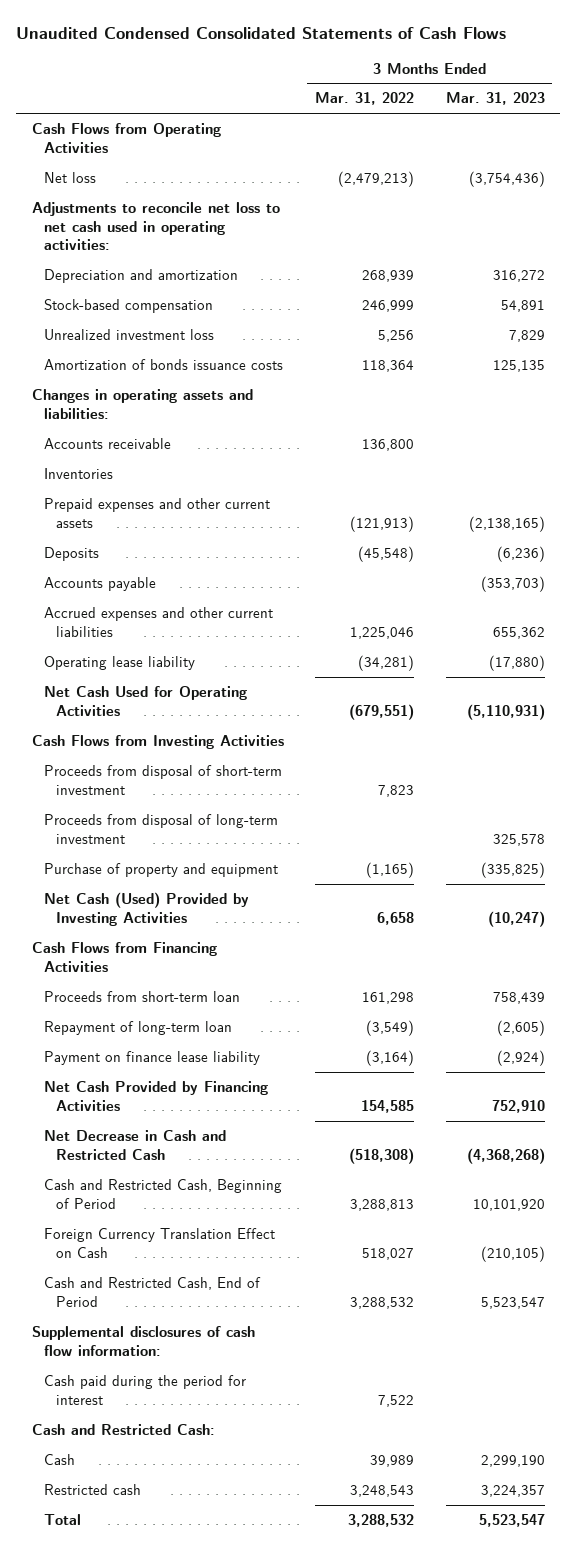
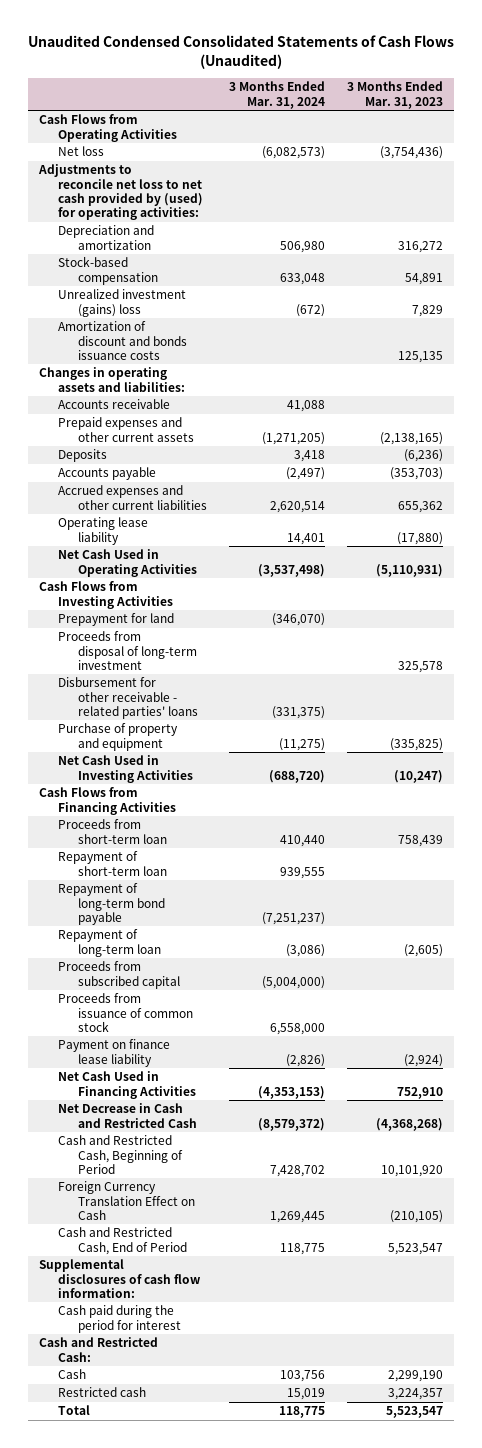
- Unaudited Condensed Consolidated Statements of Cash Flows
+ Unaudited Condensed Consolidated Statements of Cash Flows (Unaudited)
- | 3 Months Ended Mar. 31, 2022 | 3 Months Ended Mar. 31, 2023
+ | 3 Months Ended Mar. 31, 2024 | 3 Months Ended Mar. 31, 2023
- Adjustments to reconcile net loss to net cash used in operating activities:
+ Adjustments to reconcile net loss to net cash provided by (used) for operating activities:
- Unrealized investment loss | 5,256 | 7,829
- Amortization of bonds issuance costs | 118,364 | 125,135
+ Unrealized investment (gains) loss | (672) | 7,829
+ Amortization of discount and bonds issuance costs | | 125,135
- Inventories
- Net Cash Used for Operating Activities | (679,551) | (5,110,931)
+ Net Cash Used in Operating Activities | (3,537,498) | (5,110,931)
- Proceeds from disposal of short-term investment | 7,823 |
+ Prepayment for land | (346,070) |
+ Disbursement for other receivable - related parties' loans | (331,375) |
- Net Cash (Used) Provided by Investing Activities | 6,658 | (10,247)
+ Net Cash Used in Investing Activities | (688,720) | (10,247)
+ Repayment of short-term loan | 939,555 |
+ Repayment of long-term bond payable | (7,251,237) |
+ Proceeds from subscribed capital | (5,004,000) |
+ Proceeds from issuance of common stock | 6,558,000 |
- Net Cash Provided by Financing Activities | 154,585 | 752,910
+ Net Cash Used in Financing Activities | (4,353,153) | 752,910

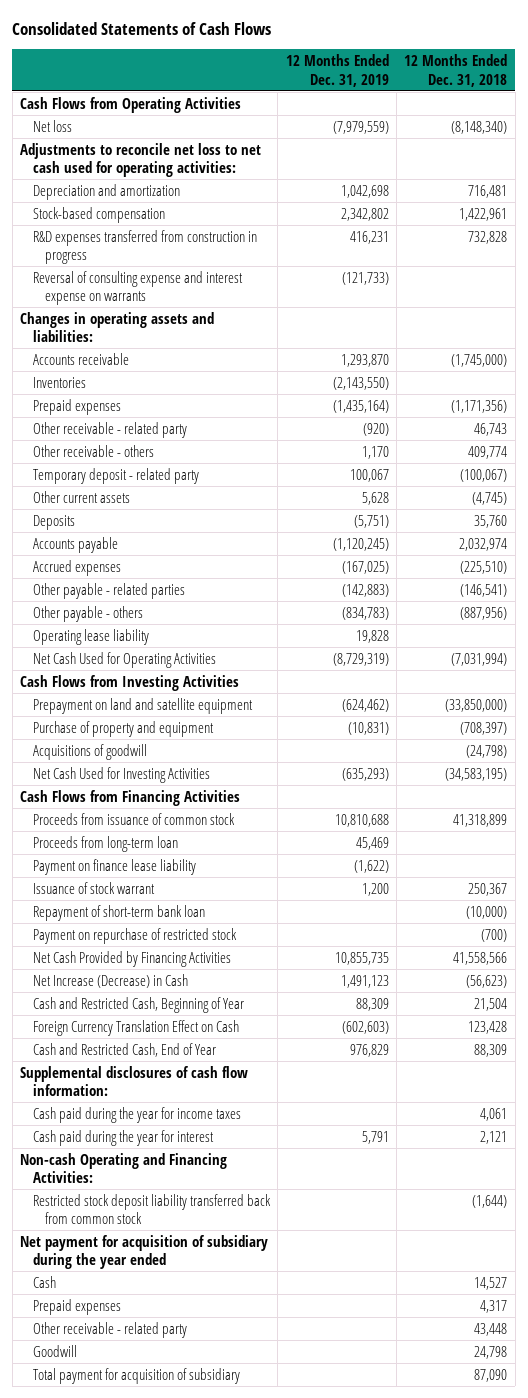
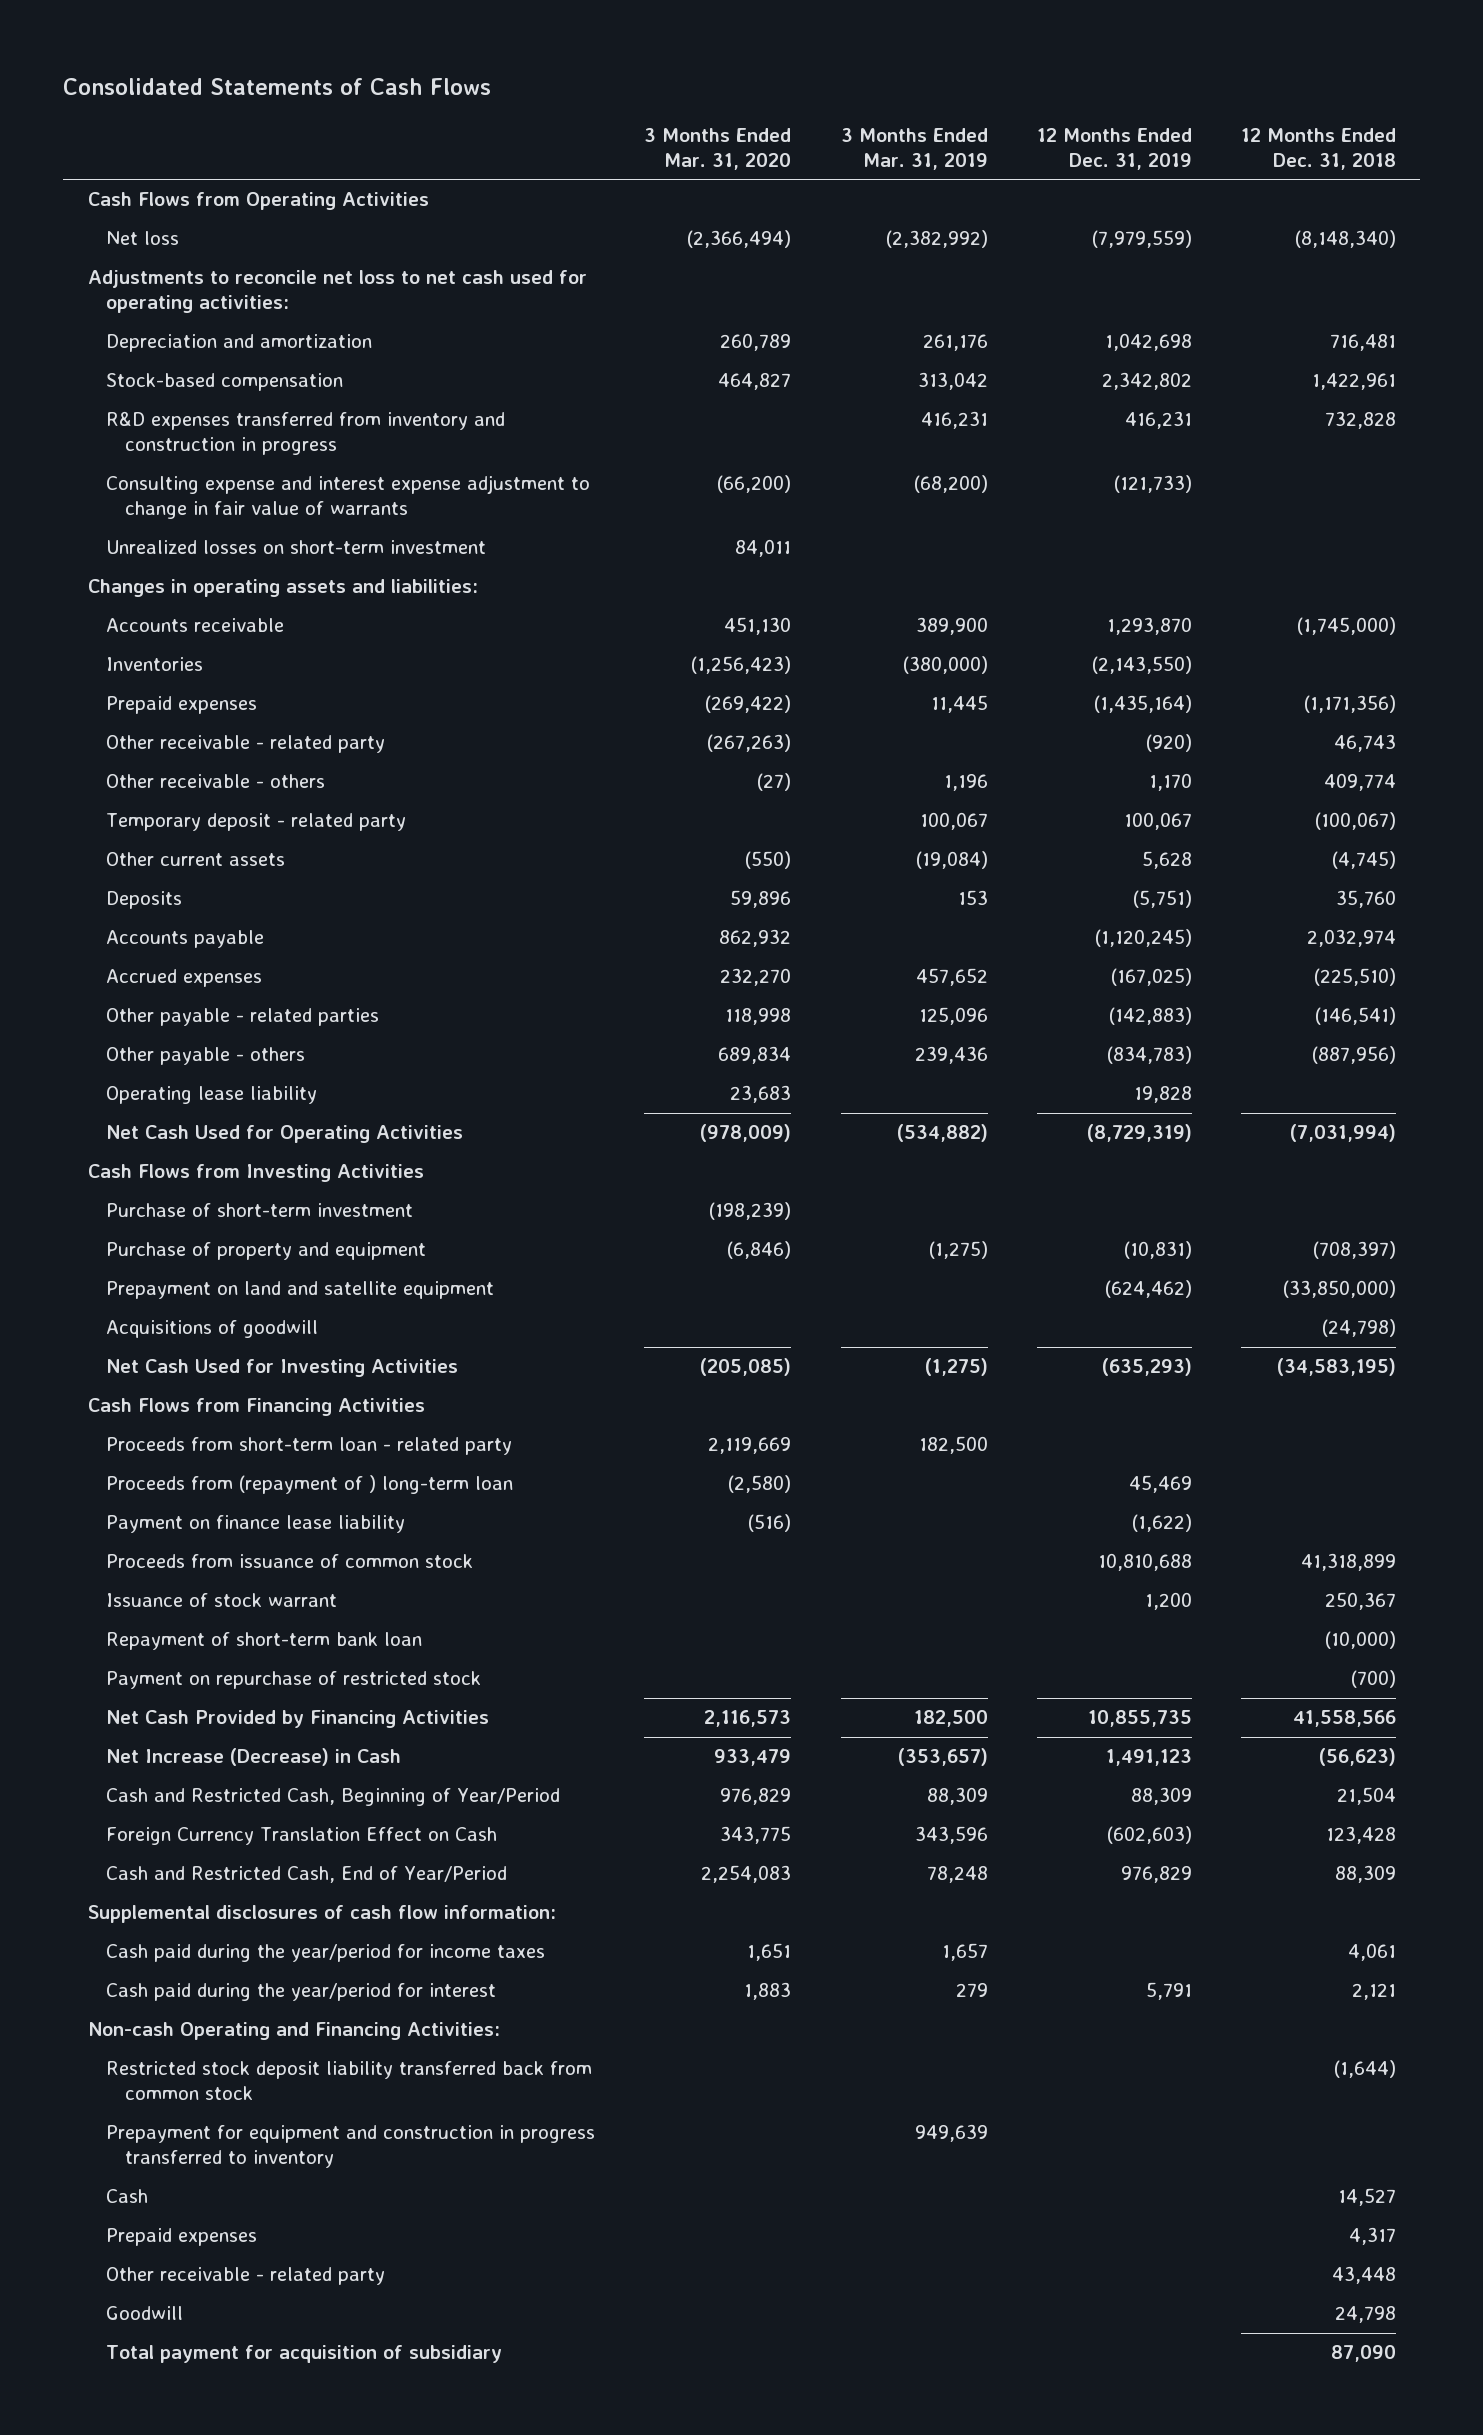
- | 12 Months Ended Dec. 31, 2019 | 12 Months Ended Dec. 31, 2018
+ | 3 Months Ended Mar. 31, 2020 | 3 Months Ended Mar. 31, 2019 | 12 Months Ended Dec. 31, 2019 | 12 Months Ended Dec. 31, 2018
- R&D expenses transferred from construction in progress | 416,231 | 732,828
- Reversal of consulting expense and interest expense on warrants | (121,733) |
+ R&D expenses transferred from inventory and construction in progress | | 416,231 | 416,231 | 732,828
+ Consulting expense and interest expense adjustment to change in fair value of warrants | (66,200) | (68,200) | (121,733) |
+ Unrealized losses on short-term investment | 84,011 | | |
+ Purchase of short-term investment | (198,239) | | |
moved down: Prepayment on land and satellite equipment | | | (624,462) | (33,850,000)
- Proceeds from long-term loan | 45,469 |
+ Proceeds from short-term loan - related party | 2,119,669 | 182,500 | |
+ Proceeds from (repayment of ) long-term loan | (2,580) | | 45,469 |
moved down: Proceeds from issuance of common stock | | | 10,810,688 | 41,318,899
- Cash and Restricted Cash, Beginning of Year | 88,309 | 21,504
+ Cash and Restricted Cash, Beginning of Year/Period | 976,829 | 88,309 | 88,309 | 21,504
- Cash and Restricted Cash, End of Year | 976,829 | 88,309
+ Cash and Restricted Cash, End of Year/Period | 2,254,083 | 78,248 | 976,829 | 88,309
- Cash paid during the year for income taxes | | 4,061
- Cash paid during the year for interest | 5,791 | 2,121
+ Cash paid during the year/period for income taxes | 1,651 | 1,657 | | 4,061
+ Cash paid during the year/period for interest | 1,883 | 279 | 5,791 | 2,121
- Net payment for acquisition of subsidiary during the year ended
+ Prepayment for equipment and construction in progress transferred to inventory | | 949,639 | |

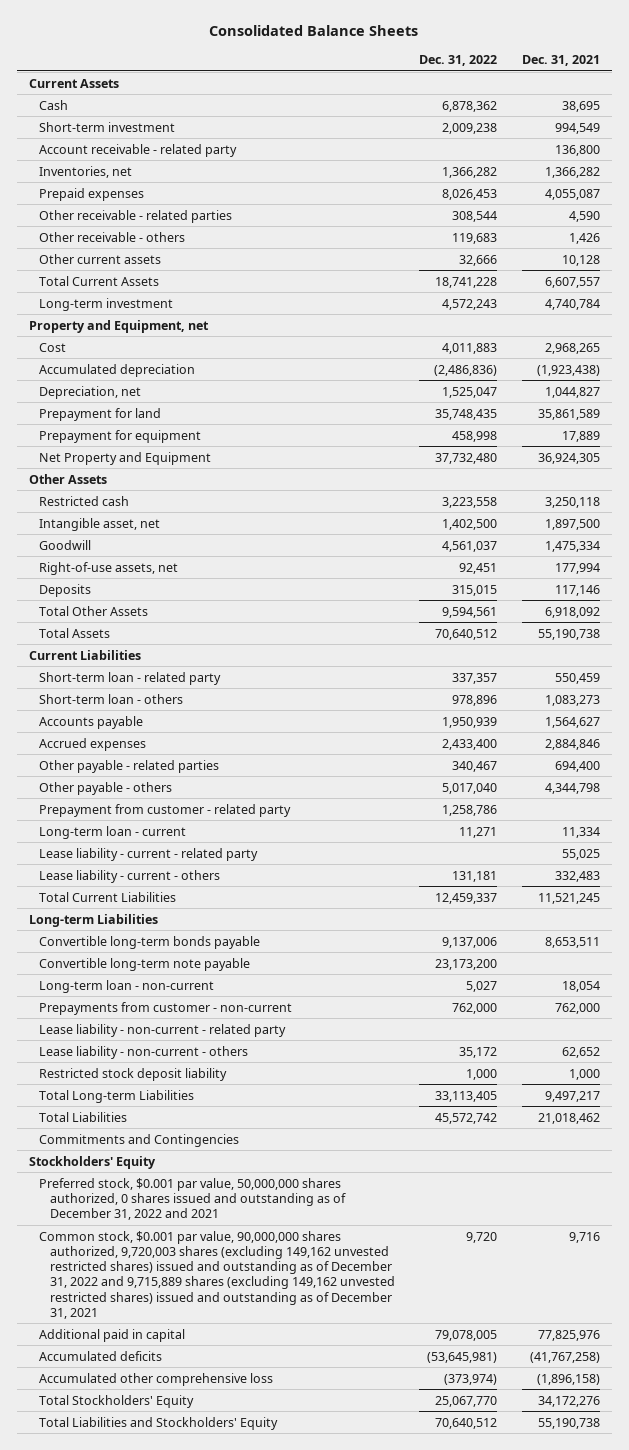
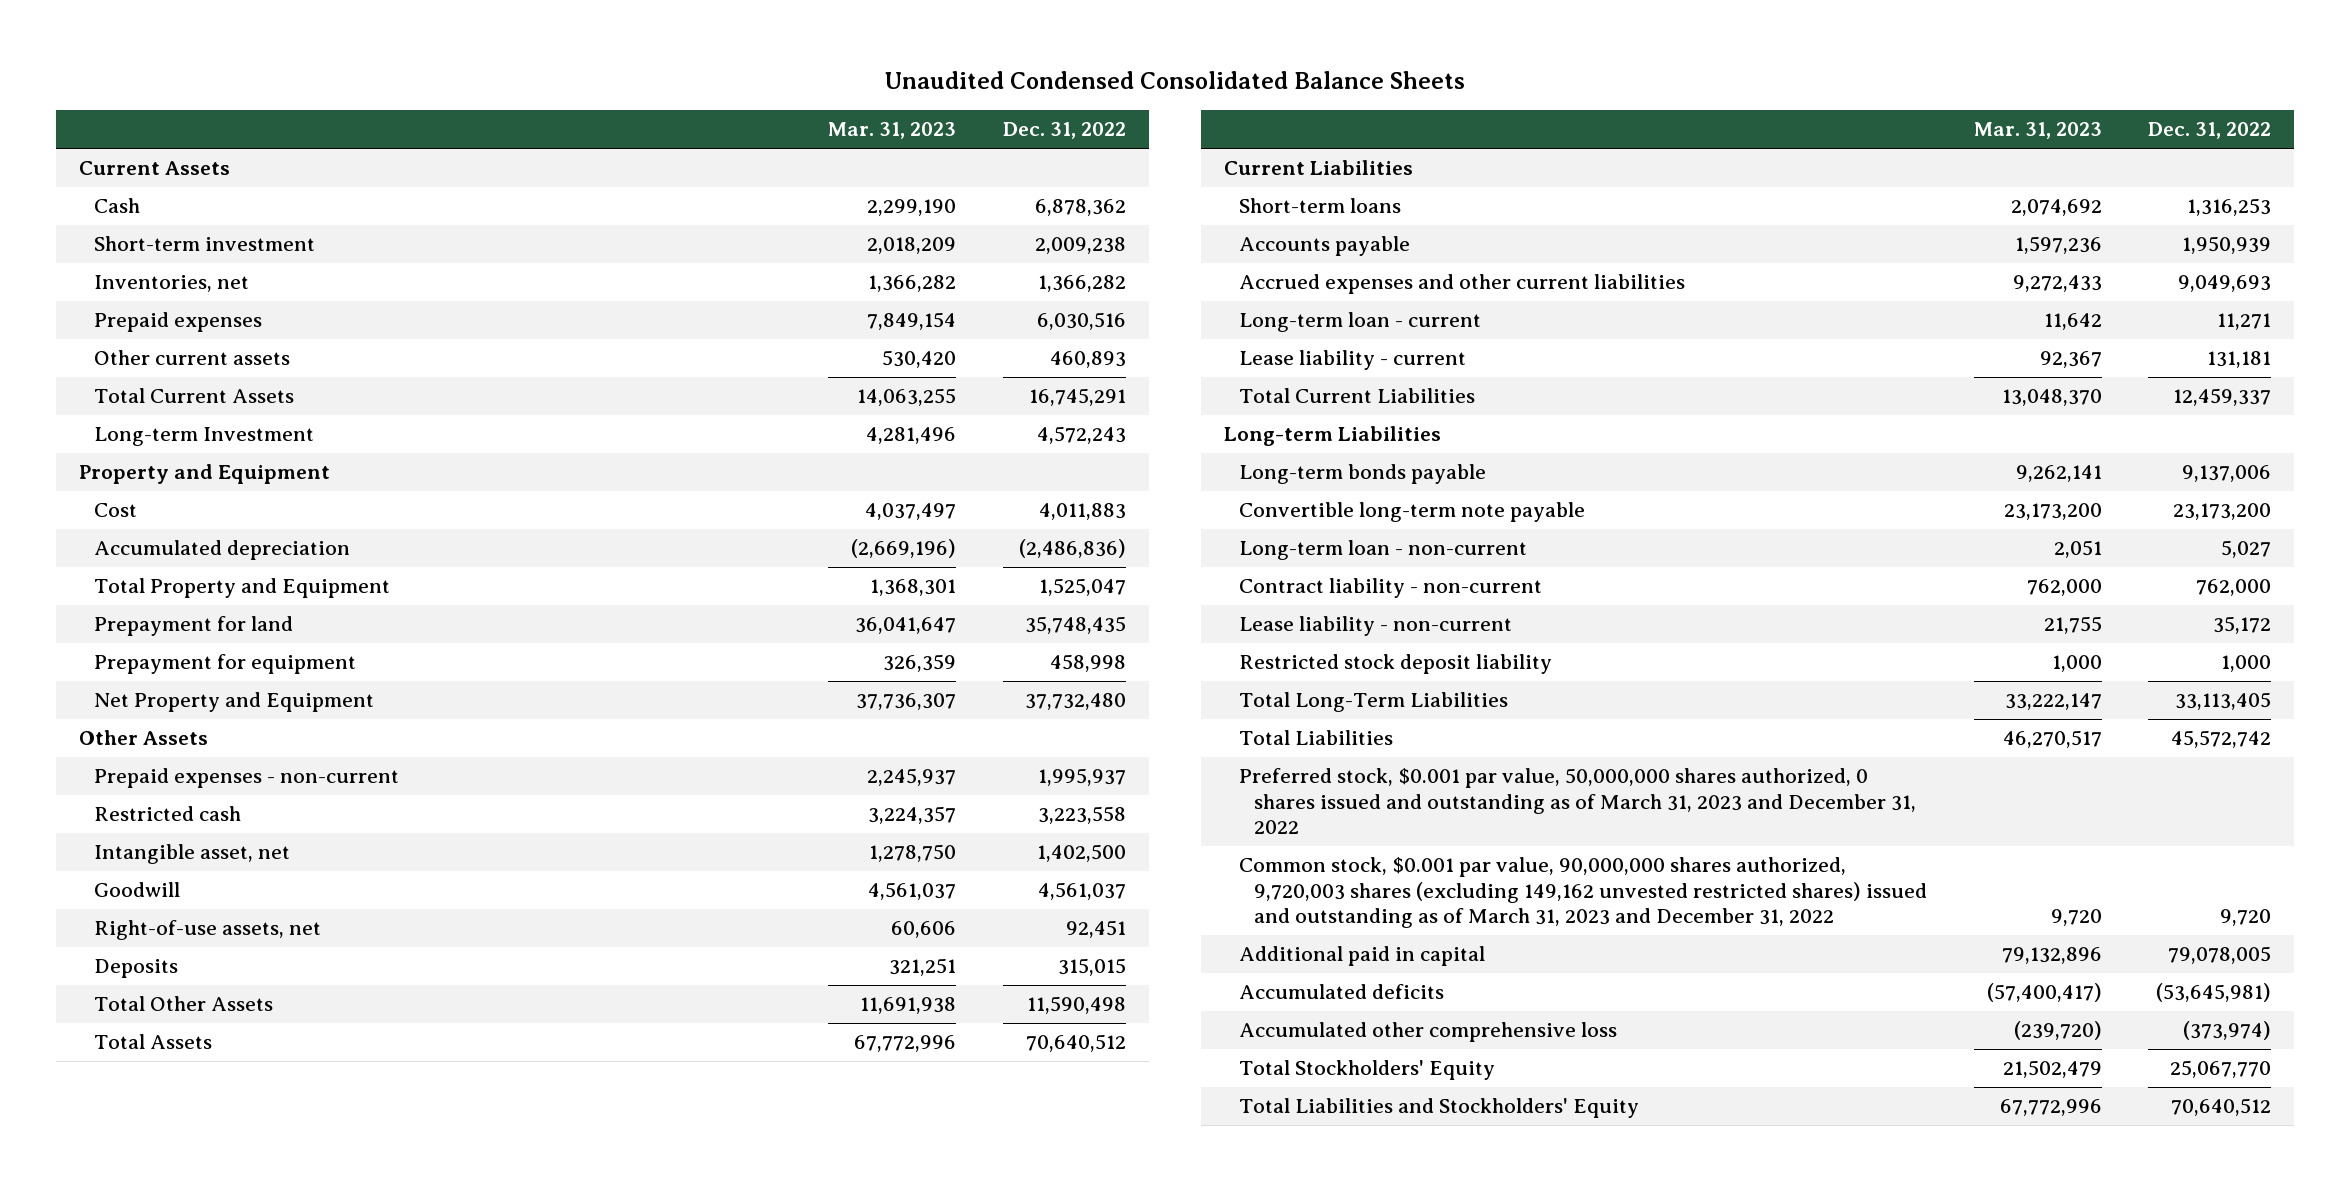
- Consolidated Balance Sheets
+ Unaudited Condensed Consolidated Balance Sheets
- | Dec. 31, 2022 | Dec. 31, 2021
+ | Mar. 31, 2023 | Dec. 31, 2022
- Account receivable - related party | | 136,800
- Prepaid expenses | 8,026,453 | 4,055,087
- Other receivable - related parties | 308,544 | 4,590
- Other receivable - others | 119,683 | 1,426
- Other current assets | 32,666 | 10,128
- Total Current Assets | 18,741,228 | 6,607,557
- Long-term investment | 4,572,243 | 4,740,784
- Property and Equipment, net
+ Prepaid expenses | 7,849,154 | 6,030,516
+ Other current assets | 530,420 | 460,893
+ Total Current Assets | 14,063,255 | 16,745,291
+ Long-term Investment | 4,281,496 | 4,572,243
+ Property and Equipment
- Depreciation, net | 1,525,047 | 1,044,827
+ Total Property and Equipment | 1,368,301 | 1,525,047
+ Prepaid expenses - non-current | 2,245,937 | 1,995,937
- Total Other Assets | 9,594,561 | 6,918,092
+ Total Other Assets | 11,691,938 | 11,590,498
- Short-term loan - related party | 337,357 | 550,459
- Short-term loan - others | 978,896 | 1,083,273
+ Short-term loans | 2,074,692 | 1,316,253
- Accrued expenses | 2,433,400 | 2,884,846
- Other payable - related parties | 340,467 | 694,400
- Other payable - others | 5,017,040 | 4,344,798
- Prepayment from customer - related party | 1,258,786 |
+ Accrued expenses and other current liabilities | 9,272,433 | 9,049,693
- Lease liability - current - related party | | 55,025
- Lease liability - current - others | 131,181 | 332,483
+ Lease liability - current | 92,367 | 131,181
- Convertible long-term bonds payable | 9,137,006 | 8,653,511
+ Long-term bonds payable | 9,262,141 | 9,137,006
- Prepayments from customer - non-current | 762,000 | 762,000
- Lease liability - non-current - related party
- Lease liability - non-current - others | 35,172 | 62,652
+ Contract liability - non-current | 762,000 | 762,000
+ Lease liability - non-current | 21,755 | 35,172
- Total Long-term Liabilities | 33,113,405 | 9,497,217
+ Total Long-Term Liabilities | 33,222,147 | 33,113,405
- Commitments and Contingencies
- Stockholders' Equity
- Preferred stock, $0.001 par value, 50,000,000 shares authorized, 0 shares issued and outstanding as of December 31, 2022 and 2021
- Common stock, $0.001 par value, 90,000,000 shares authorized, 9,720,003 shares (excluding 149,162 unvested restricted shares) issued and outstanding as of December 31, 2022 and 9,715,889 shares (excluding 149,162 unvested restricted shares) issued and outstanding as of December 31, 2021 | 9,720 | 9,716
+ Preferred stock, $0.001 par value, 50,000,000 shares authorized, 0 shares issued and outstanding as of March 31, 2023 and December 31, 2022
+ Common stock, $0.001 par value, 90,000,000 shares authorized, 9,720,003 shares (excluding 149,162 unvested restricted shares) issued and outstanding as of March 31, 2023 and December 31, 2022 | 9,720 | 9,720

